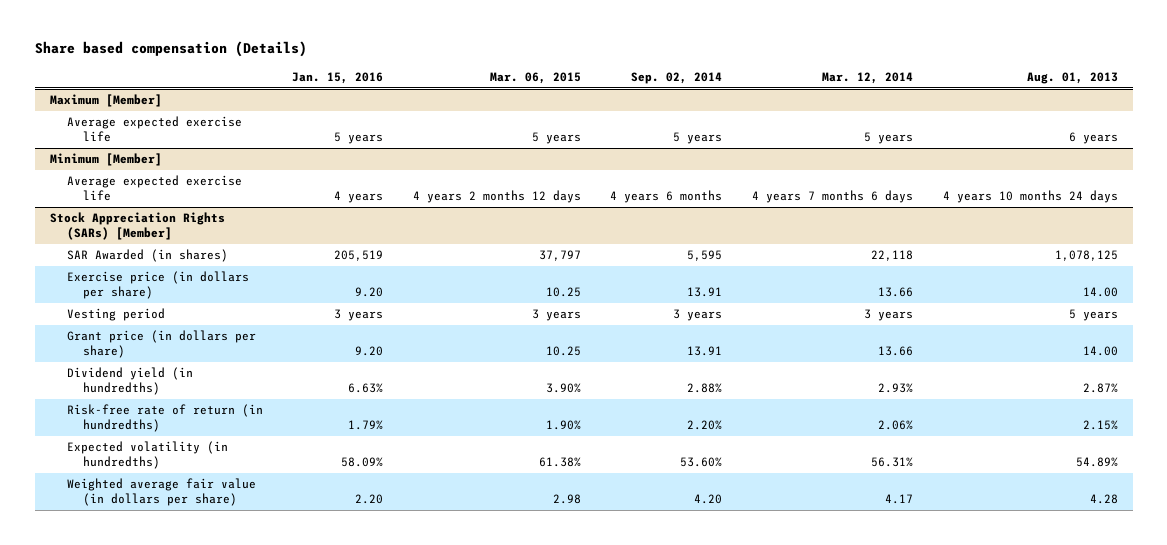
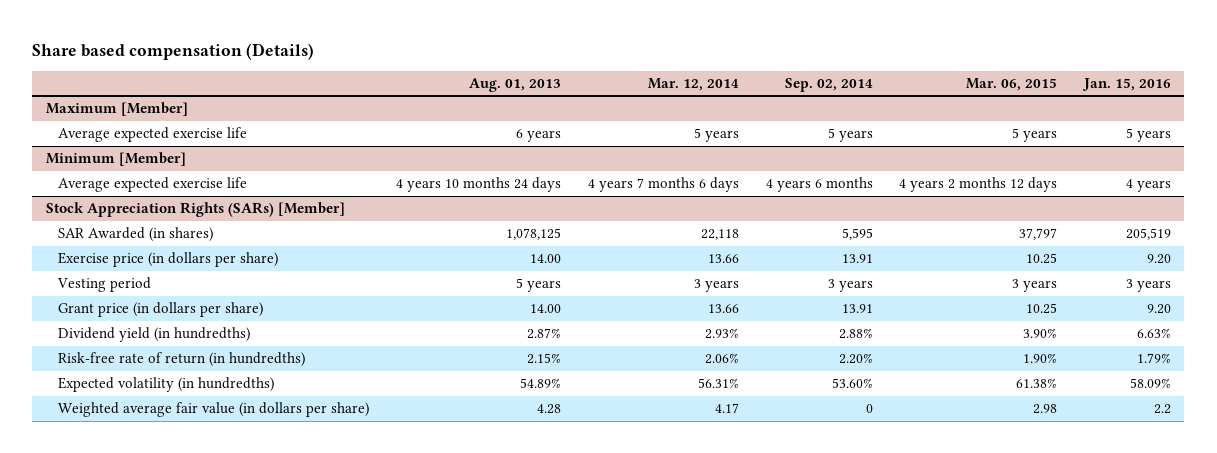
- | Jan. 15, 2016 | Mar. 06, 2015 | Sep. 02, 2014 | Mar. 12, 2014 | Aug. 01, 2013
+ | Aug. 01, 2013 | Mar. 12, 2014 | Sep. 02, 2014 | Mar. 06, 2015 | Jan. 15, 2016
@ Stock Appreciation Rights (SARs) [Member]
- Weighted average fair value (in dollars per share) | 2.20 | 2.98 | 4.20 | 4.17 | 4.28
+ Weighted average fair value (in dollars per share) | 4.28 | 4.17 | 0 | 2.98 | 2.2

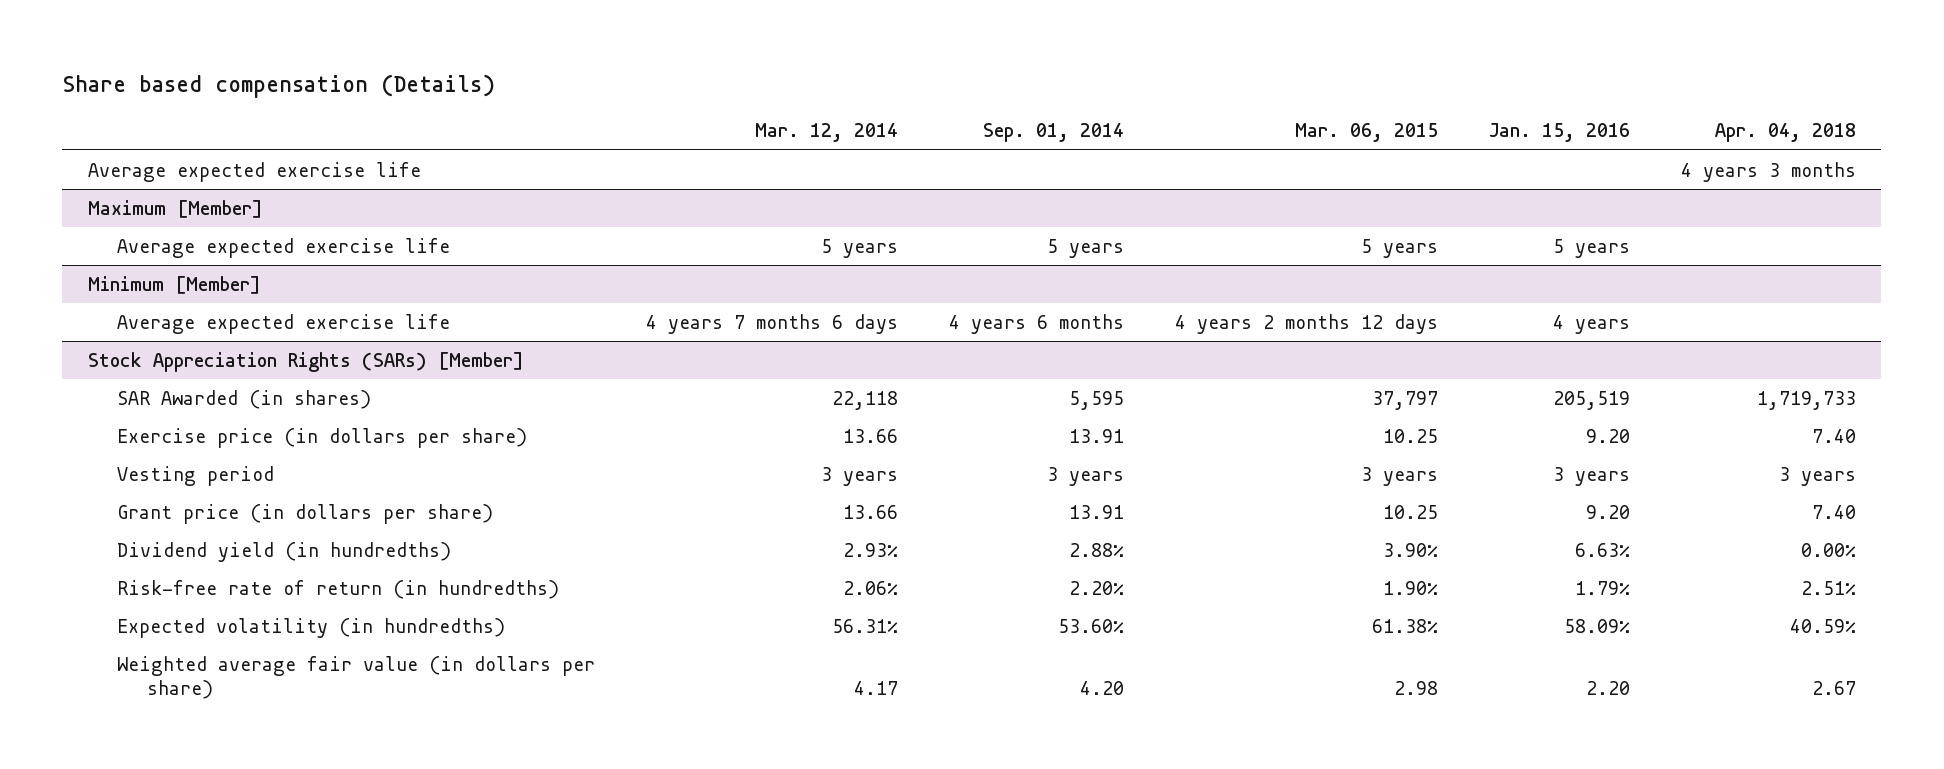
- | Aug. 01, 2013 | Mar. 12, 2014 | Sep. 02, 2014 | Mar. 06, 2015 | Jan. 15, 2016
+ | Mar. 12, 2014 | Sep. 01, 2014 | Mar. 06, 2015 | Jan. 15, 2016 | Apr. 04, 2018
+ Average expected exercise life | | | | | 4 years 3 months
@ Stock Appreciation Rights (SARs) [Member]
- Weighted average fair value (in dollars per share) | 4.28 | 4.17 | 0 | 2.98 | 2.2
+ Weighted average fair value (in dollars per share) | 4.17 | 4.20 | 2.98 | 2.20 | 2.67

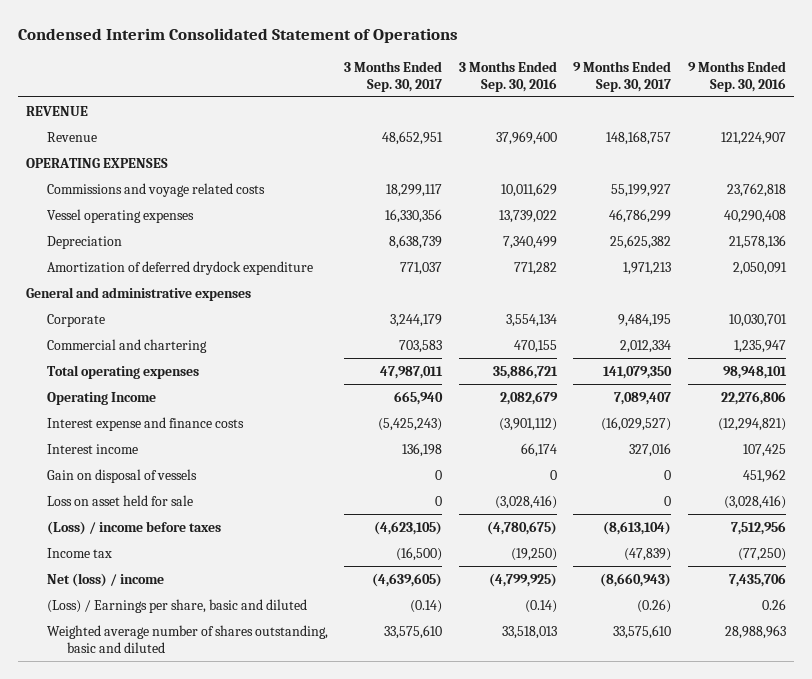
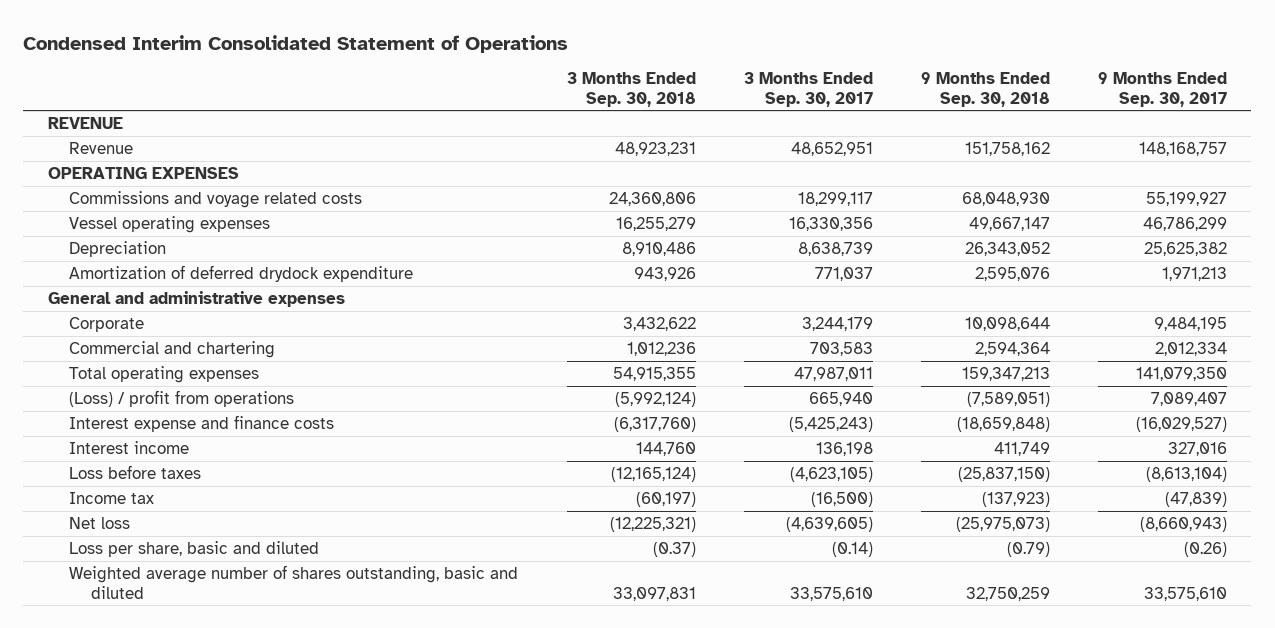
- | 3 Months Ended Sep. 30, 2017 | 3 Months Ended Sep. 30, 2016 | 9 Months Ended Sep. 30, 2017 | 9 Months Ended Sep. 30, 2016
+ | 3 Months Ended Sep. 30, 2018 | 3 Months Ended Sep. 30, 2017 | 9 Months Ended Sep. 30, 2018 | 9 Months Ended Sep. 30, 2017
- Operating Income | 665,940 | 2,082,679 | 7,089,407 | 22,276,806
+ (Loss) / profit from operations | (5,992,124) | 665,940 | (7,589,051) | 7,089,407
- Gain on disposal of vessels | 0 | 0 | 0 | 451,962
- Loss on asset held for sale | 0 | (3,028,416) | 0 | (3,028,416)
- (Loss) / income before taxes | (4,623,105) | (4,780,675) | (8,613,104) | 7,512,956
+ Loss before taxes | (12,165,124) | (4,623,105) | (25,837,150) | (8,613,104)
- Net (loss) / income | (4,639,605) | (4,799,925) | (8,660,943) | 7,435,706
- (Loss) / Earnings per share, basic and diluted | (0.14) | (0.14) | (0.26) | 0.26
+ Net loss | (12,225,321) | (4,639,605) | (25,975,073) | (8,660,943)
+ Loss per share, basic and diluted | (0.37) | (0.14) | (0.79) | (0.26)

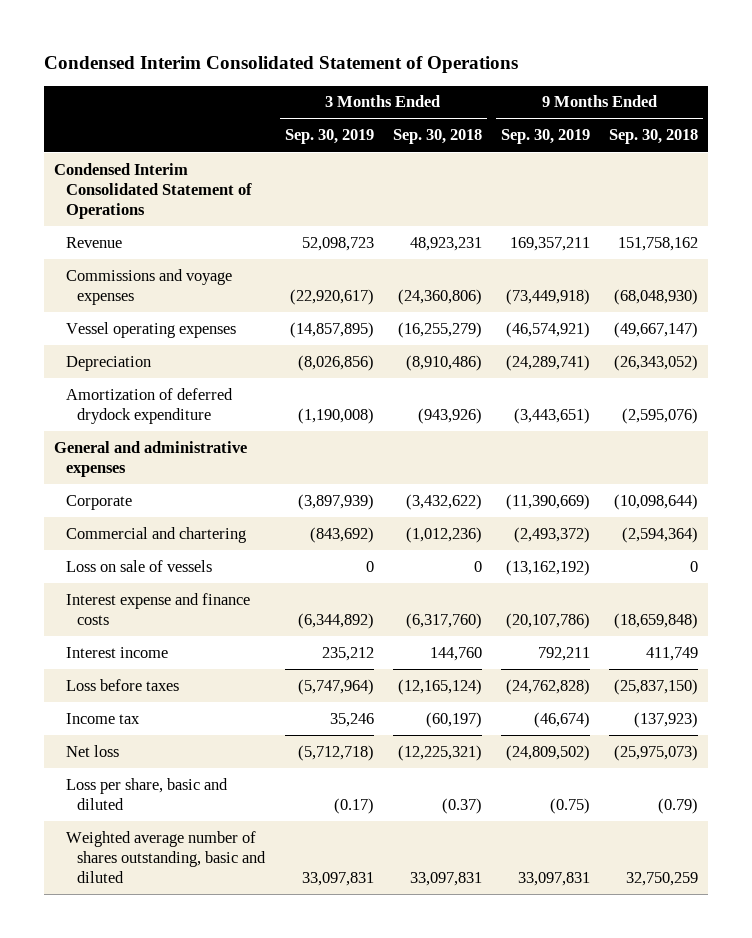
- | 3 Months Ended Sep. 30, 2018 | 3 Months Ended Sep. 30, 2017 | 9 Months Ended Sep. 30, 2018 | 9 Months Ended Sep. 30, 2017
+ | 3 Months Ended Sep. 30, 2019 | 3 Months Ended Sep. 30, 2018 | 9 Months Ended Sep. 30, 2019 | 9 Months Ended Sep. 30, 2018
- REVENUE
+ Condensed Interim Consolidated Statement of Operations
- OPERATING EXPENSES
- Commissions and voyage related costs | 24,360,806 | 18,299,117 | 68,048,930 | 55,199,927
- Vessel operating expenses | 16,255,279 | 16,330,356 | 49,667,147 | 46,786,299
- Depreciation | 8,910,486 | 8,638,739 | 26,343,052 | 25,625,382
- Amortization of deferred drydock expenditure | 943,926 | 771,037 | 2,595,076 | 1,971,213
+ Commissions and voyage expenses | (22,920,617) | (24,360,806) | (73,449,918) | (68,048,930)
+ Vessel operating expenses | (14,857,895) | (16,255,279) | (46,574,921) | (49,667,147)
+ Depreciation | (8,026,856) | (8,910,486) | (24,289,741) | (26,343,052)
+ Amortization of deferred drydock expenditure | (1,190,008) | (943,926) | (3,443,651) | (2,595,076)
- Corporate | 3,432,622 | 3,244,179 | 10,098,644 | 9,484,195
- Commercial and chartering | 1,012,236 | 703,583 | 2,594,364 | 2,012,334
- Total operating expenses | 54,915,355 | 47,987,011 | 159,347,213 | 141,079,350
- (Loss) / profit from operations | (5,992,124) | 665,940 | (7,589,051) | 7,089,407
+ Corporate | (3,897,939) | (3,432,622) | (11,390,669) | (10,098,644)
+ Commercial and chartering | (843,692) | (1,012,236) | (2,493,372) | (2,594,364)
+ Loss on sale of vessels | 0 | 0 | (13,162,192) | 0

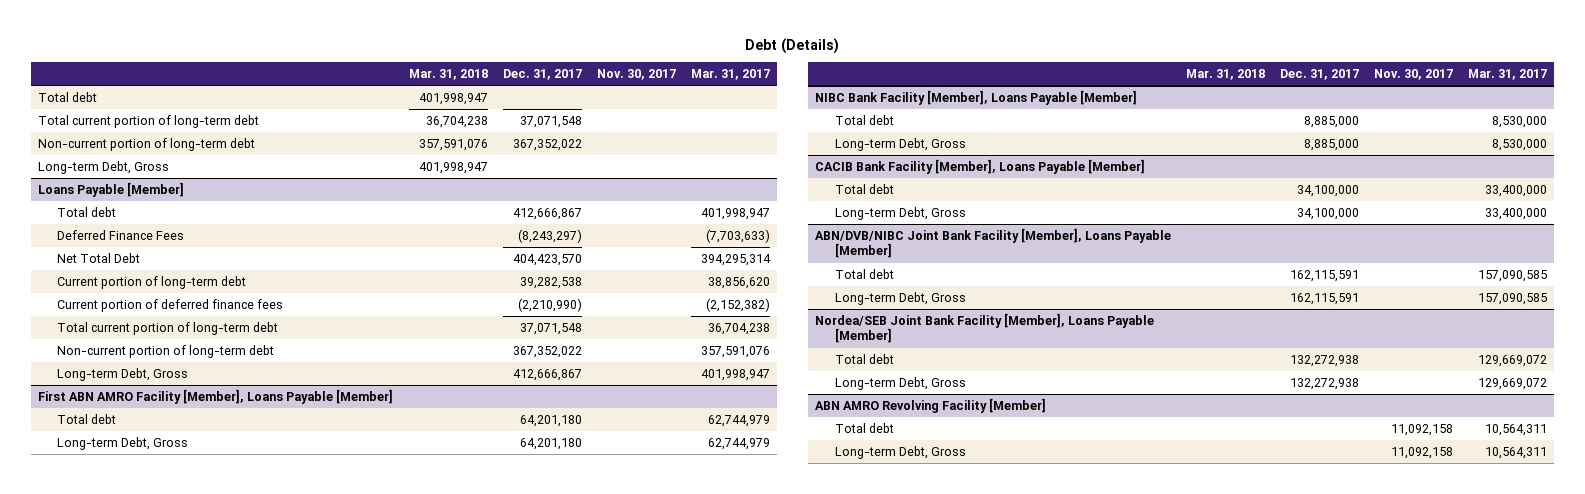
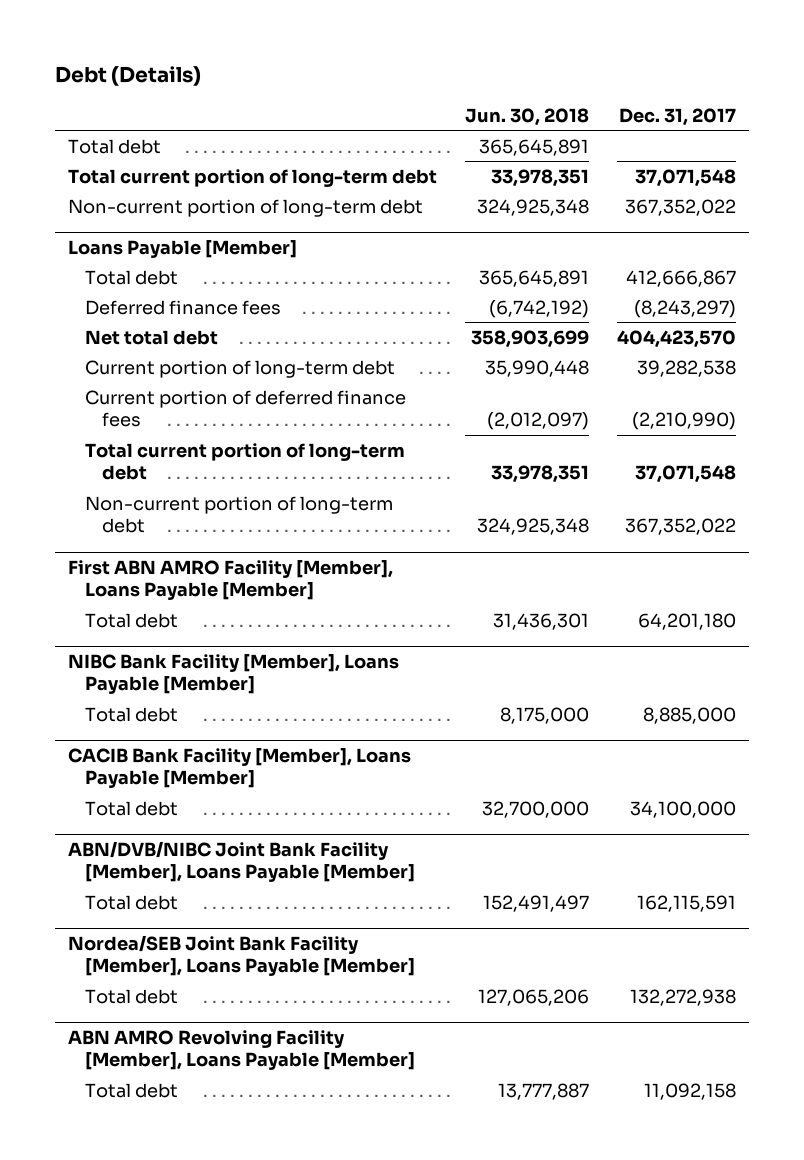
- | Mar. 31, 2018 | Dec. 31, 2017 | Nov. 30, 2017 | Mar. 31, 2017
+ | Jun. 30, 2018 | Dec. 31, 2017
- Long-term Debt, Gross | 401,998,947 | | |
@ Loans Payable [Member]
- Deferred Finance Fees | | (8,243,297) | | (7,703,633)
- Net Total Debt | | 404,423,570 | | 394,295,314
+ Deferred finance fees | (6,742,192) | (8,243,297)
+ Net total debt | 358,903,699 | 404,423,570
- Long-term Debt, Gross | | 412,666,867 | | 401,998,947
@ First ABN AMRO Facility [Member], Loans Payable [Member]
- Long-term Debt, Gross | | 64,201,180 | | 62,744,979
@ NIBC Bank Facility [Member], Loans Payable [Member]
- Long-term Debt, Gross | | 8,885,000 | | 8,530,000
@ CACIB Bank Facility [Member], Loans Payable [Member]
- Long-term Debt, Gross | | 34,100,000 | | 33,400,000
@ ABN/DVB/NIBC Joint Bank Facility [Member], Loans Payable [Member]
- Long-term Debt, Gross | | 162,115,591 | | 157,090,585
@ Nordea/SEB Joint Bank Facility [Member], Loans Payable [Member]
- Long-term Debt, Gross | | 132,272,938 | | 129,669,072
- ABN AMRO Revolving Facility [Member]
- Total debt | | | 11,092,158 | 10,564,311
- Long-term Debt, Gross | | | 11,092,158 | 10,564,311
+ ABN AMRO Revolving Facility [Member], Loans Payable [Member]
+ Total debt | 13,777,887 | 11,092,158

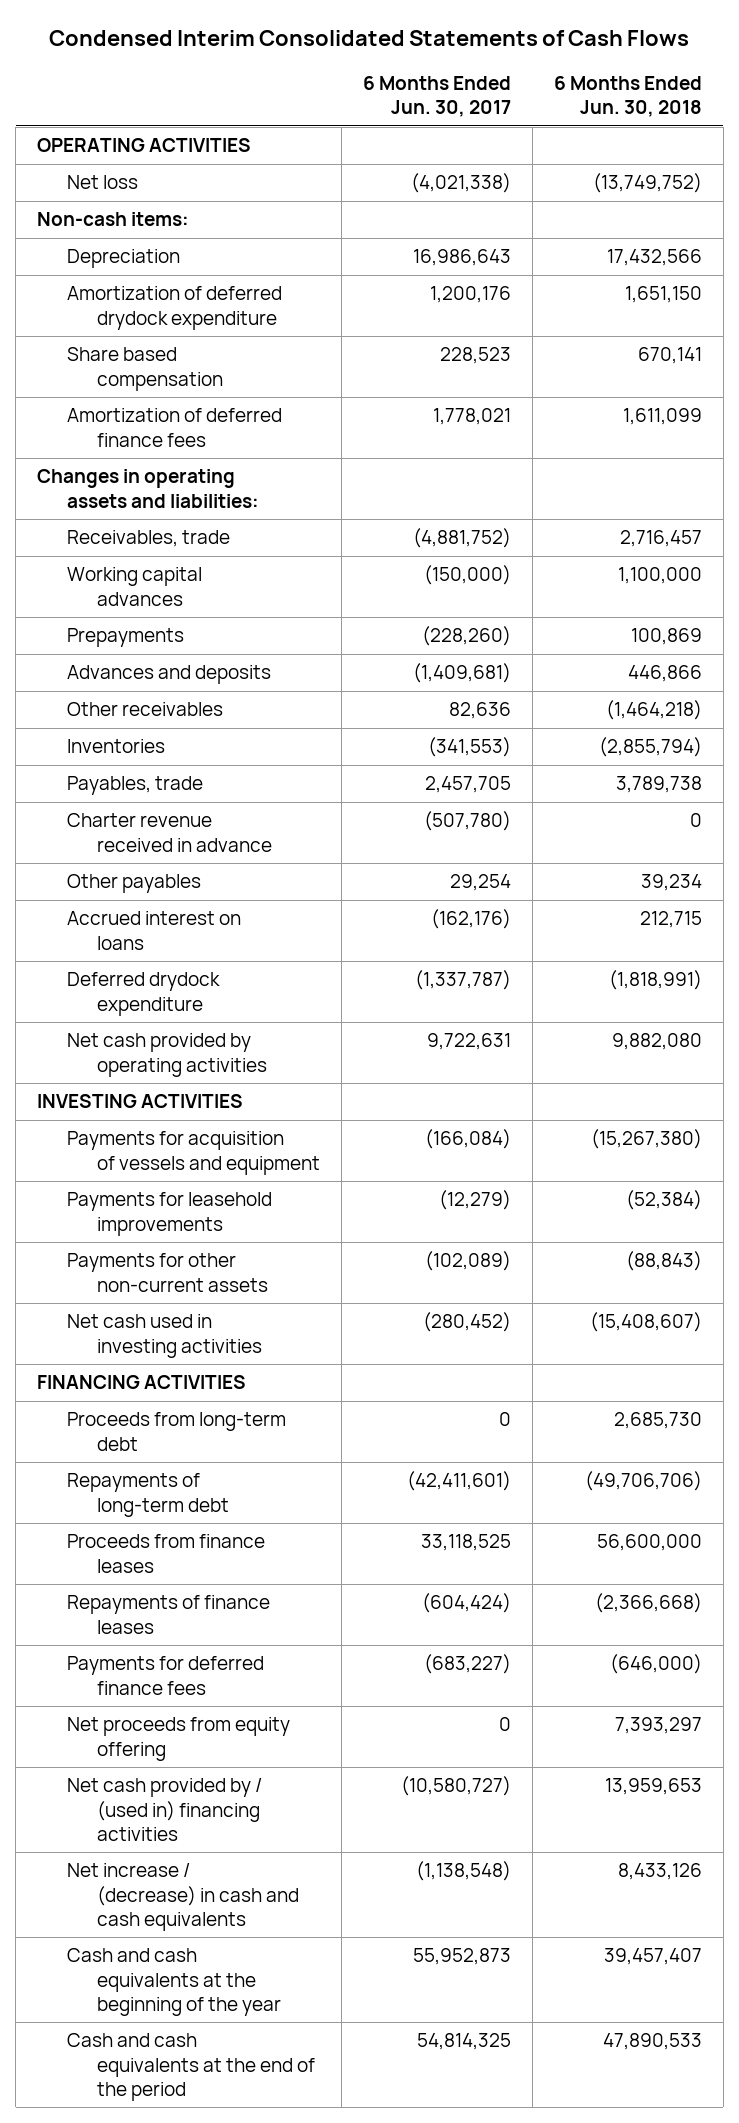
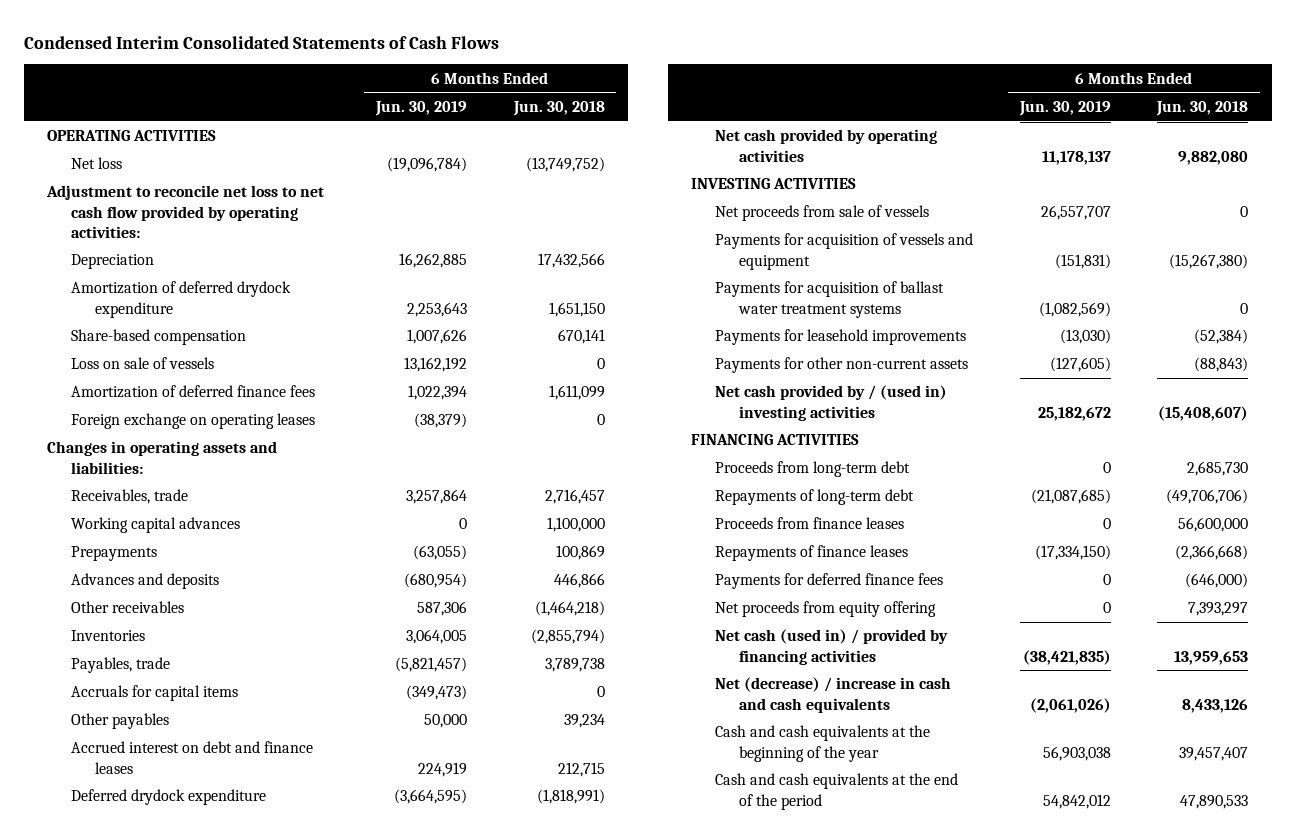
- | 6 Months Ended Jun. 30, 2017 | 6 Months Ended Jun. 30, 2018
+ | 6 Months Ended Jun. 30, 2019 | 6 Months Ended Jun. 30, 2018
- Non-cash items:
+ Adjustment to reconcile net loss to net cash flow provided by operating activities:
- Share based compensation | 228,523 | 670,141
+ Share-based compensation | 1,007,626 | 670,141
+ Loss on sale of vessels | 13,162,192 | 0
+ Foreign exchange on operating leases | (38,379) | 0
- Charter revenue received in advance | (507,780) | 0
+ Accruals for capital items | (349,473) | 0
- Accrued interest on loans | (162,176) | 212,715
+ Accrued interest on debt and finance leases | 224,919 | 212,715
+ Net proceeds from sale of vessels | 26,557,707 | 0
+ Payments for acquisition of ballast water treatment systems | (1,082,569) | 0
- Net cash used in investing activities | (280,452) | (15,408,607)
+ Net cash provided by / (used in) investing activities | 25,182,672 | (15,408,607)
- Net cash provided by / (used in) financing activities | (10,580,727) | 13,959,653
- Net increase / (decrease) in cash and cash equivalents | (1,138,548) | 8,433,126
+ Net cash (used in) / provided by financing activities | (38,421,835) | 13,959,653
+ Net (decrease) / increase in cash and cash equivalents | (2,061,026) | 8,433,126

